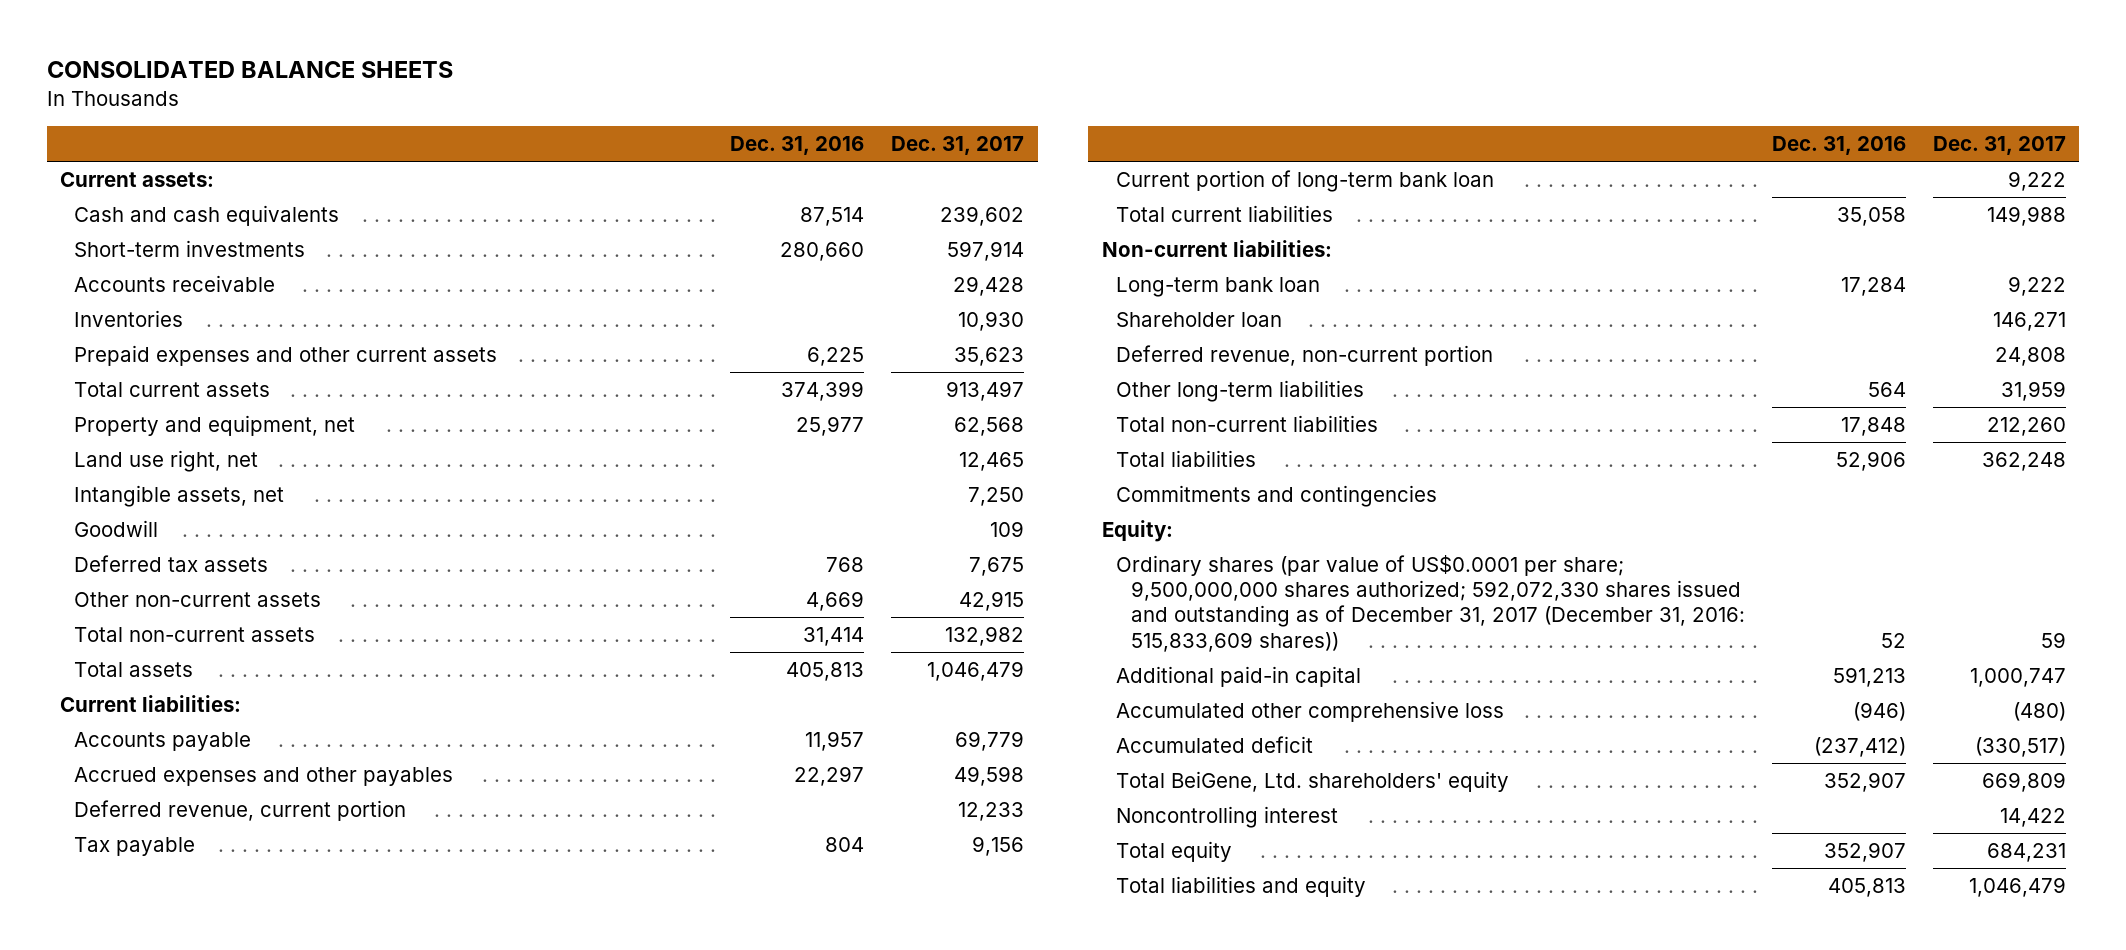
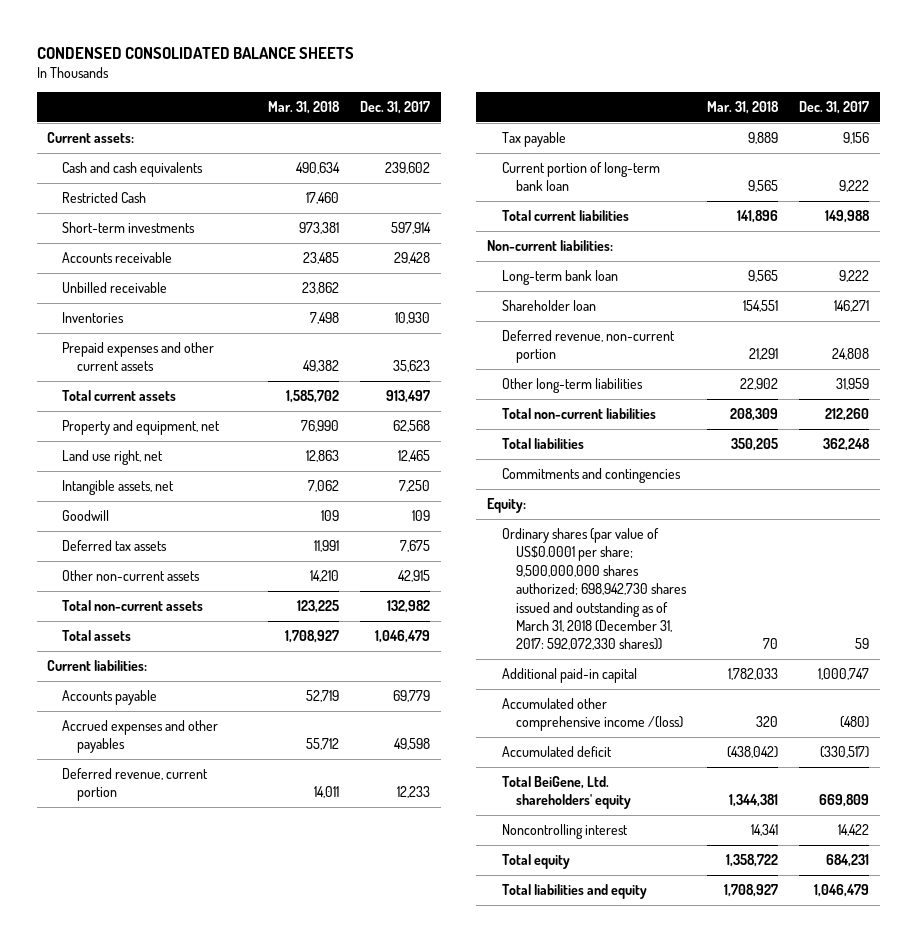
- CONSOLIDATED BALANCE SHEETS
+ CONDENSED CONSOLIDATED BALANCE SHEETS
- | Dec. 31, 2016 | Dec. 31, 2017
+ | Mar. 31, 2018 | Dec. 31, 2017
+ Restricted Cash | 17,460 |
+ Unbilled receivable | 23,862 |
- Ordinary shares (par value of US$0.0001 per share; 9,500,000,000 shares authorized; 592,072,330 shares issued and outstanding as of December 31, 2017 (December 31, 2016: 515,833,609 shares)) | 52 | 59
+ Ordinary shares (par value of US$0.0001 per share; 9,500,000,000 shares authorized; 698,942,730 shares issued and outstanding as of March 31, 2018 (December 31, 2017: 592,072,330 shares)) | 70 | 59
- Accumulated other comprehensive loss | (946) | (480)
+ Accumulated other comprehensive income /(loss) | 320 | (480)

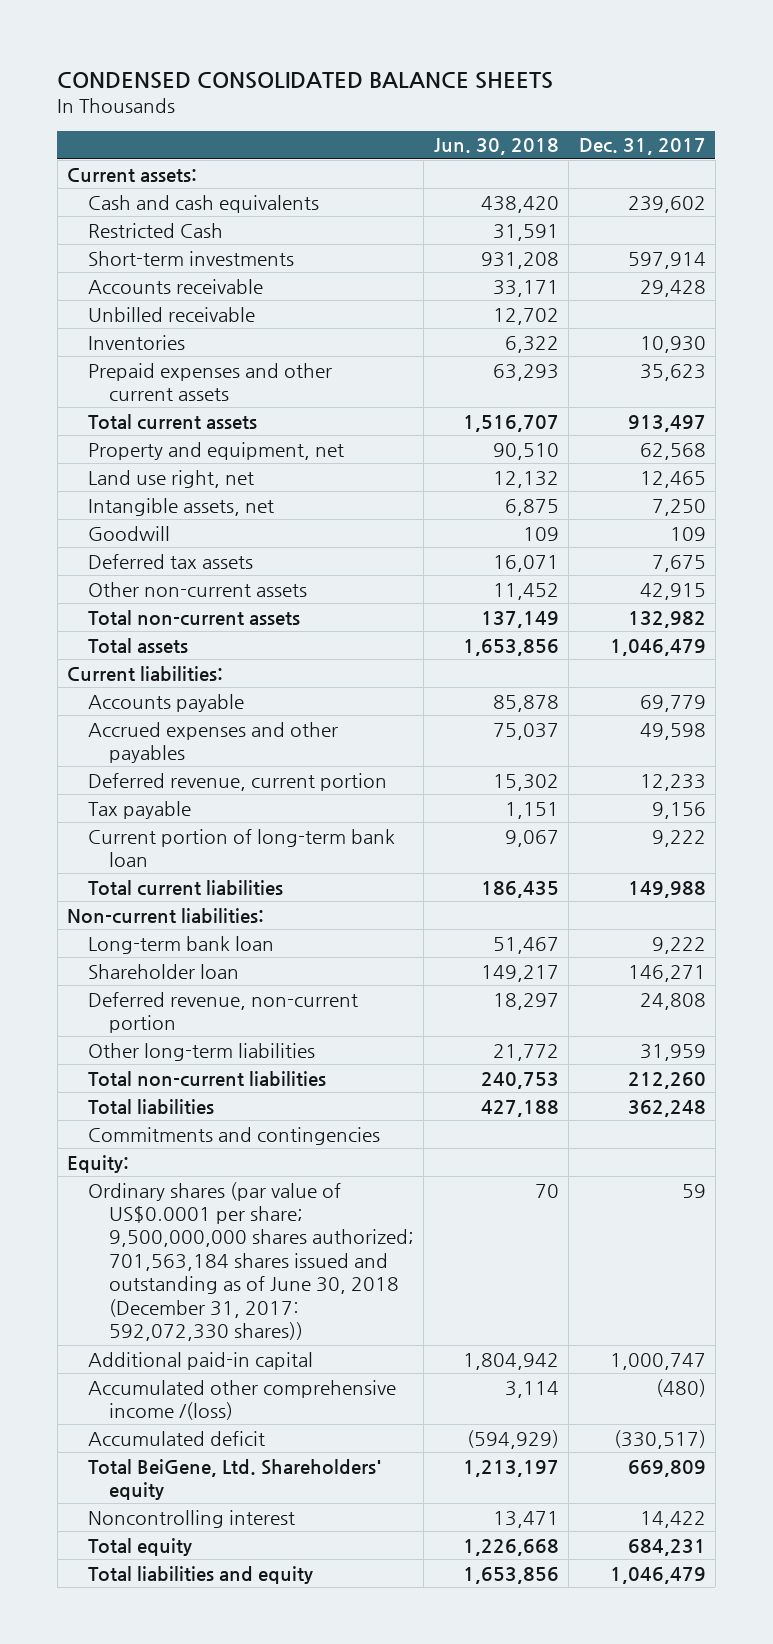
- | Mar. 31, 2018 | Dec. 31, 2017
+ | Jun. 30, 2018 | Dec. 31, 2017
- Ordinary shares (par value of US$0.0001 per share; 9,500,000,000 shares authorized; 698,942,730 shares issued and outstanding as of March 31, 2018 (December 31, 2017: 592,072,330 shares)) | 70 | 59
+ Ordinary shares (par value of US$0.0001 per share; 9,500,000,000 shares authorized; 701,563,184 shares issued and outstanding as of June 30, 2018 (December 31, 2017: 592,072,330 shares)) | 70 | 59
- Total BeiGene, Ltd. shareholders' equity | 1,344,381 | 669,809
+ Total BeiGene, Ltd. Shareholders' equity | 1,213,197 | 669,809

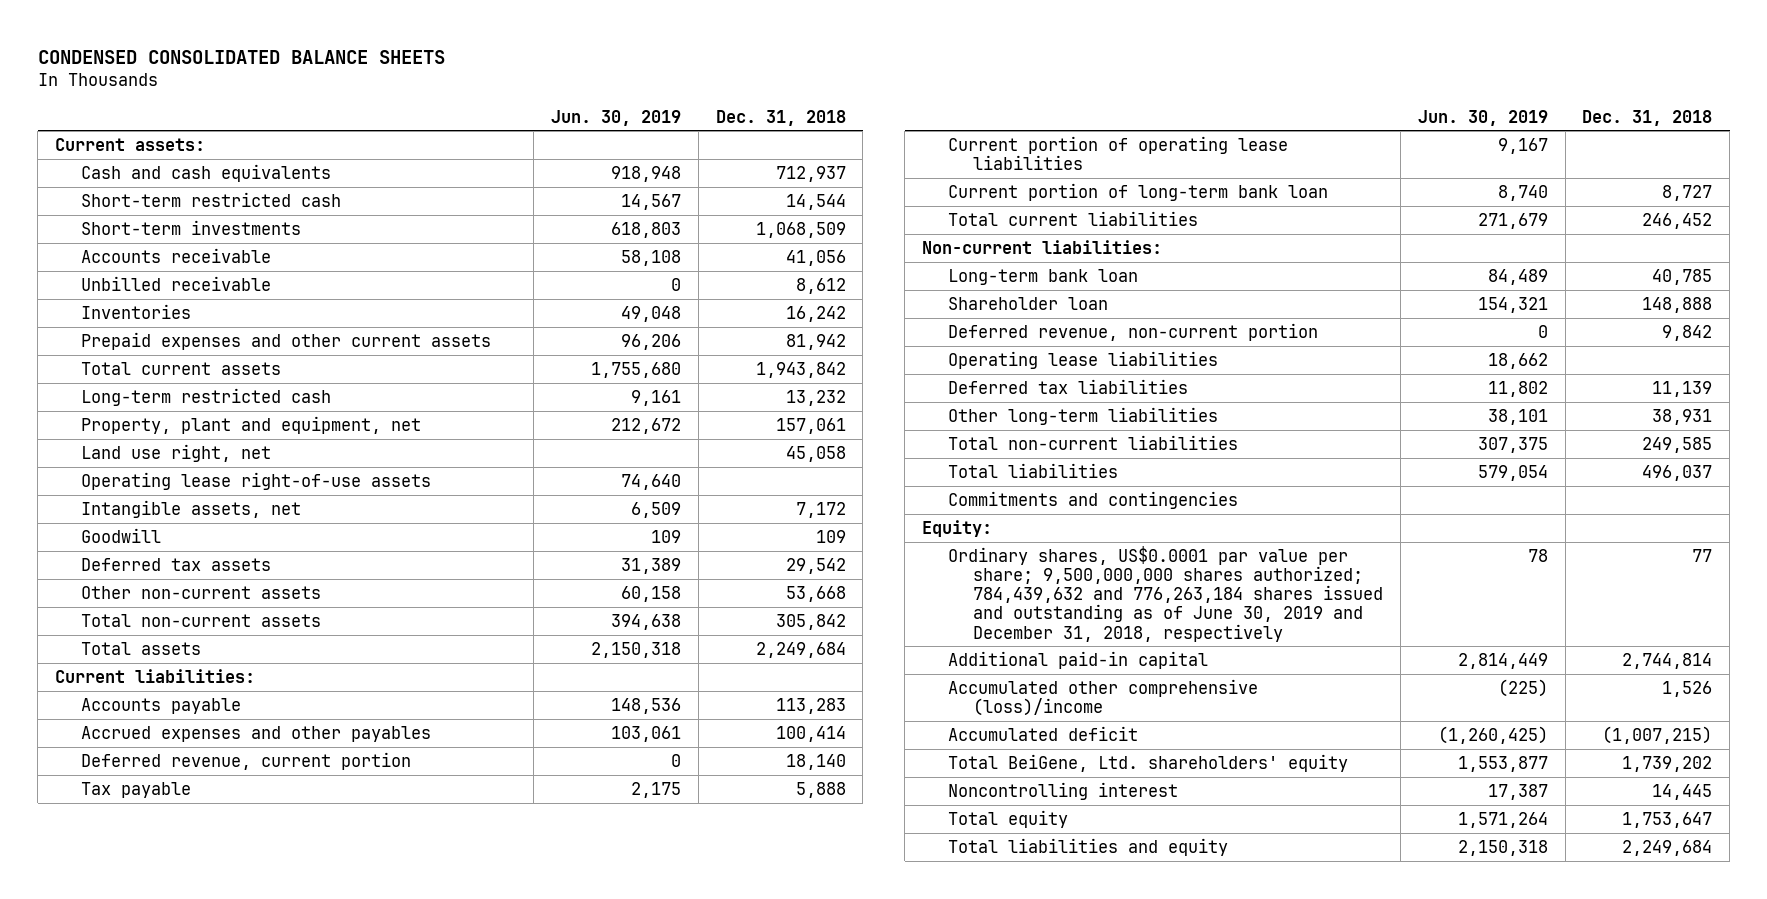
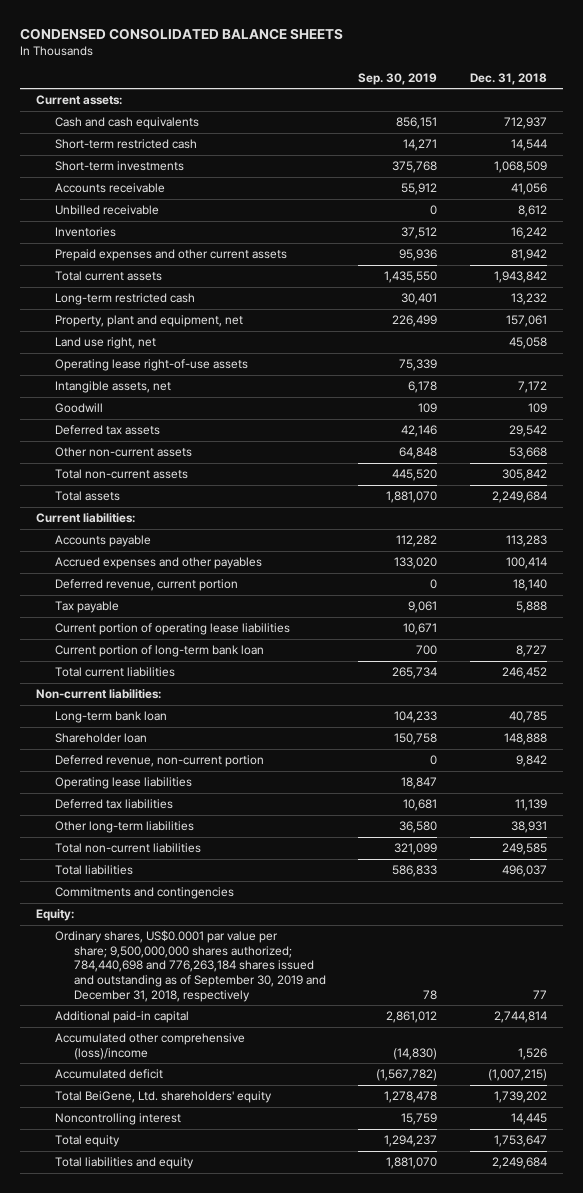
- | Jun. 30, 2019 | Dec. 31, 2018
+ | Sep. 30, 2019 | Dec. 31, 2018
- Ordinary shares, US$0.0001 par value per share; 9,500,000,000 shares authorized; 784,439,632 and 776,263,184 shares issued and outstanding as of June 30, 2019 and December 31, 2018, respectively | 78 | 77
+ Ordinary shares, US$0.0001 par value per share; 9,500,000,000 shares authorized; 784,440,698 and 776,263,184 shares issued and outstanding as of September 30, 2019 and December 31, 2018, respectively | 78 | 77

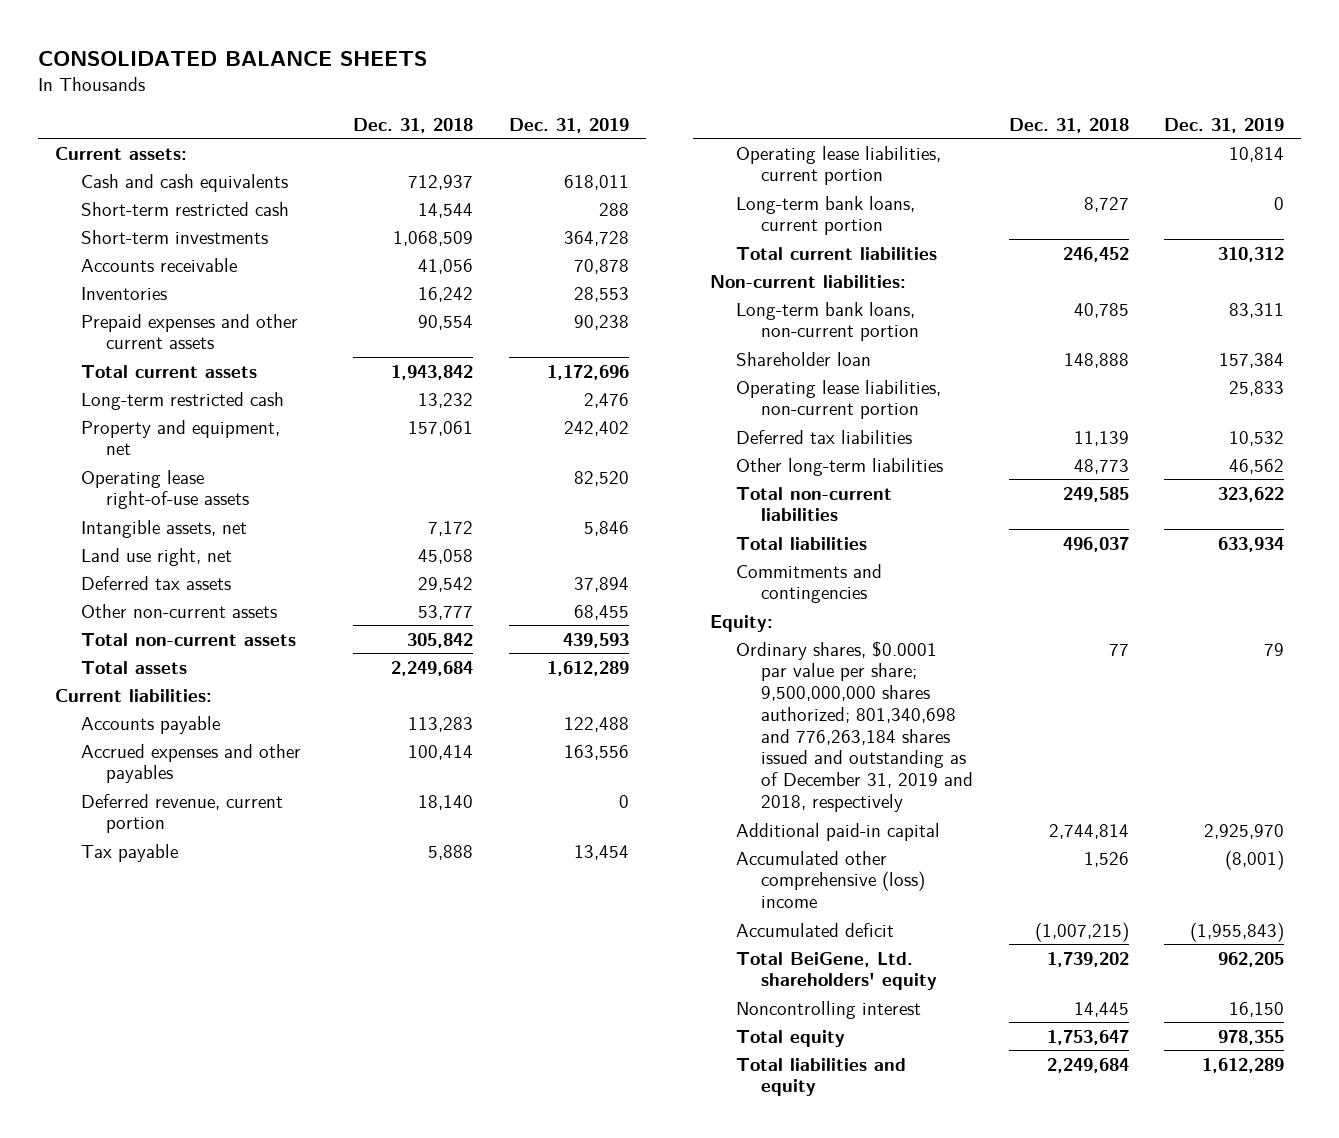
- CONDENSED CONSOLIDATED BALANCE SHEETS
+ CONSOLIDATED BALANCE SHEETS
- | Sep. 30, 2019 | Dec. 31, 2018
+ | Dec. 31, 2018 | Dec. 31, 2019
- Unbilled receivable | 0 | 8,612
- Prepaid expenses and other current assets | 95,936 | 81,942
+ Prepaid expenses and other current assets | 90,554 | 90,238
- Property, plant and equipment, net | 226,499 | 157,061
+ Property and equipment, net | 157,061 | 242,402
- Goodwill | 109 | 109
moved down: Land use right, net | 45,058 |
- Other non-current assets | 64,848 | 53,668
+ Other non-current assets | 53,777 | 68,455
- Current portion of operating lease liabilities | 10,671 |
- Current portion of long-term bank loan | 700 | 8,727
+ Operating lease liabilities, current portion | | 10,814
+ Long-term bank loans, current portion | 8,727 | 0
- Long-term bank loan | 104,233 | 40,785
+ Long-term bank loans, non-current portion | 40,785 | 83,311
- Deferred revenue, non-current portion | 0 | 9,842
- Operating lease liabilities | 18,847 |
+ Operating lease liabilities, non-current portion | | 25,833
- Other long-term liabilities | 36,580 | 38,931
+ Other long-term liabilities | 48,773 | 46,562
- Ordinary shares, US$0.0001 par value per share; 9,500,000,000 shares authorized; 784,440,698 and 776,263,184 shares issued and outstanding as of September 30, 2019 and December 31, 2018, respectively | 78 | 77
+ Ordinary shares, $0.0001 par value per share; 9,500,000,000 shares authorized; 801,340,698 and 776,263,184 shares issued and outstanding as of December 31, 2019 and 2018, respectively | 77 | 79
- Accumulated other comprehensive (loss)/income | (14,830) | 1,526
+ Accumulated other comprehensive (loss) income | 1,526 | (8,001)

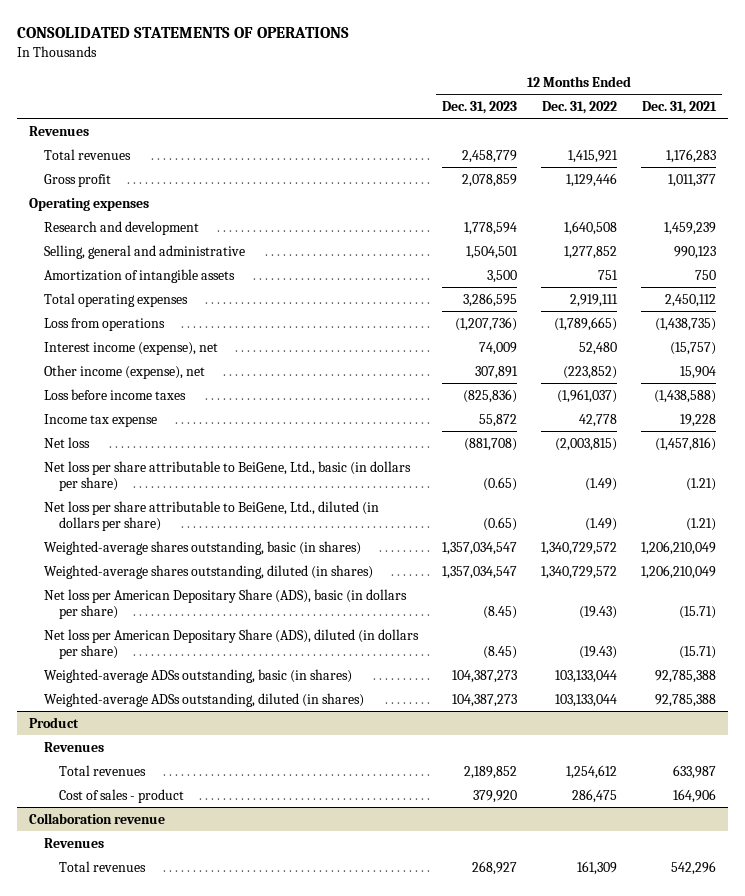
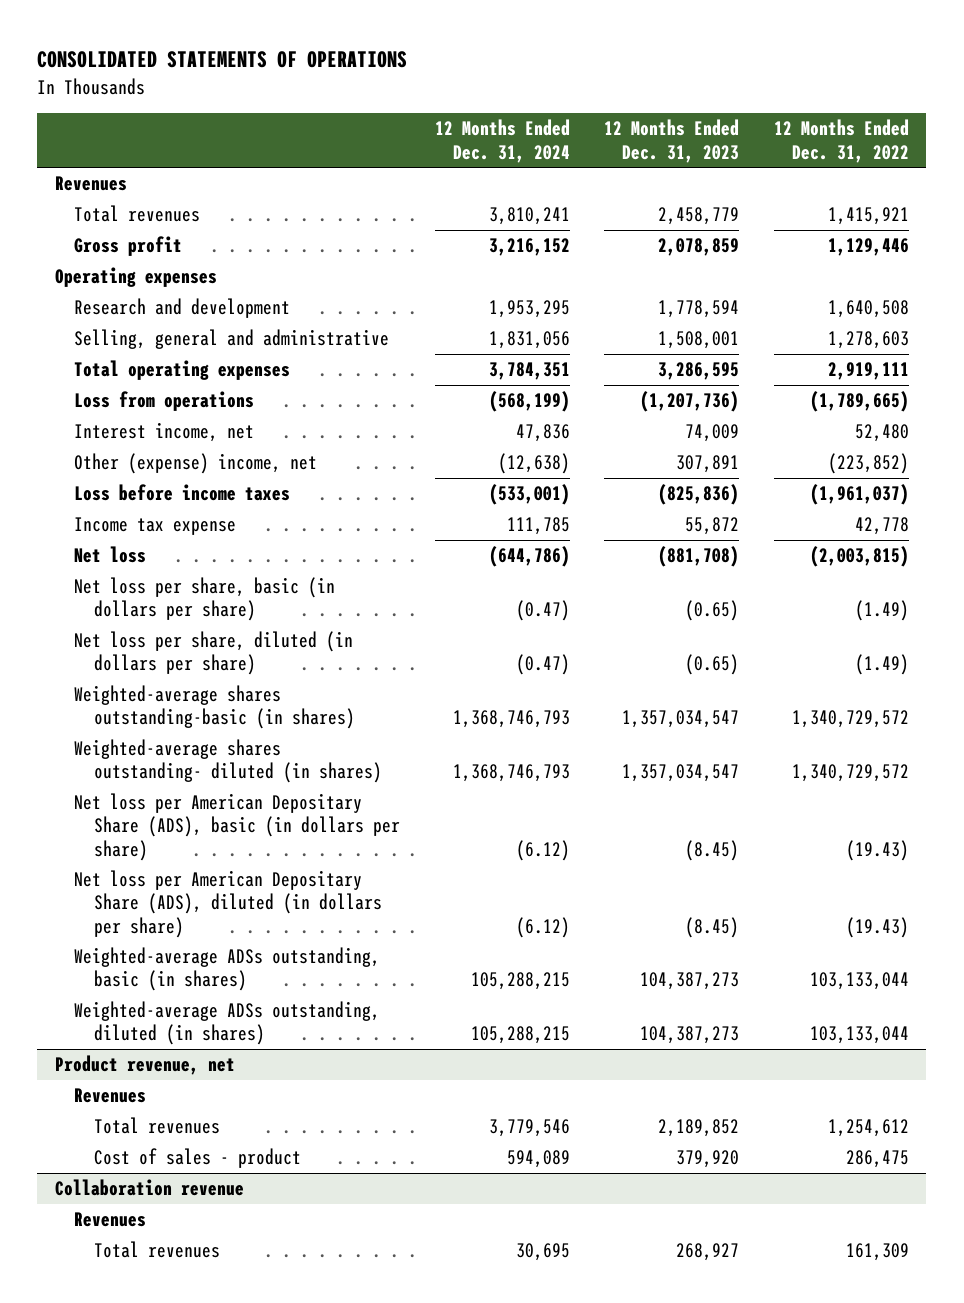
- | 12 Months Ended Dec. 31, 2023 | 12 Months Ended Dec. 31, 2022 | 12 Months Ended Dec. 31, 2021
+ | 12 Months Ended Dec. 31, 2024 | 12 Months Ended Dec. 31, 2023 | 12 Months Ended Dec. 31, 2022
- Selling, general and administrative | 1,504,501 | 1,277,852 | 990,123
- Amortization of intangible assets | 3,500 | 751 | 750
+ Selling, general and administrative | 1,831,056 | 1,508,001 | 1,278,603
- Interest income (expense), net | 74,009 | 52,480 | (15,757)
- Other income (expense), net | 307,891 | (223,852) | 15,904
+ Interest income, net | 47,836 | 74,009 | 52,480
+ Other (expense) income, net | (12,638) | 307,891 | (223,852)
- Net loss per share attributable to BeiGene, Ltd., basic (in dollars per share) | (0.65) | (1.49) | (1.21)
- Net loss per share attributable to BeiGene, Ltd., diluted (in dollars per share) | (0.65) | (1.49) | (1.21)
- Weighted-average shares outstanding, basic (in shares) | 1,357,034,547 | 1,340,729,572 | 1,206,210,049
- Weighted-average shares outstanding, diluted (in shares) | 1,357,034,547 | 1,340,729,572 | 1,206,210,049
+ Net loss per share, basic (in dollars per share) | (0.47) | (0.65) | (1.49)
+ Net loss per share, diluted (in dollars per share) | (0.47) | (0.65) | (1.49)
+ Weighted-average shares outstanding-basic (in shares) | 1,368,746,793 | 1,357,034,547 | 1,340,729,572
+ Weighted-average shares outstanding- diluted (in shares) | 1,368,746,793 | 1,357,034,547 | 1,340,729,572
- Product
+ Product revenue, net

